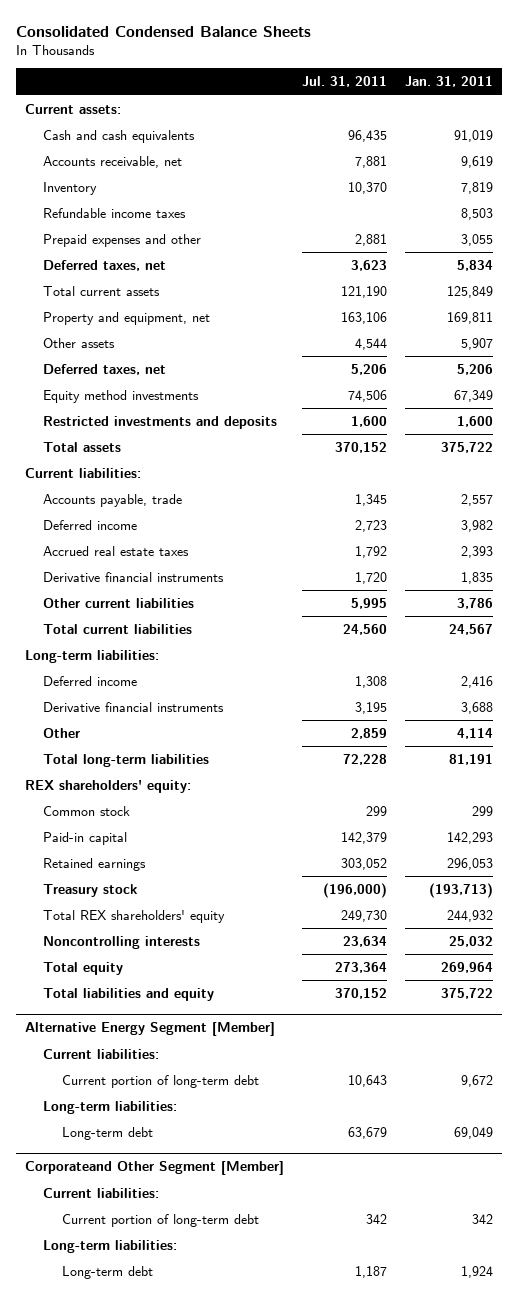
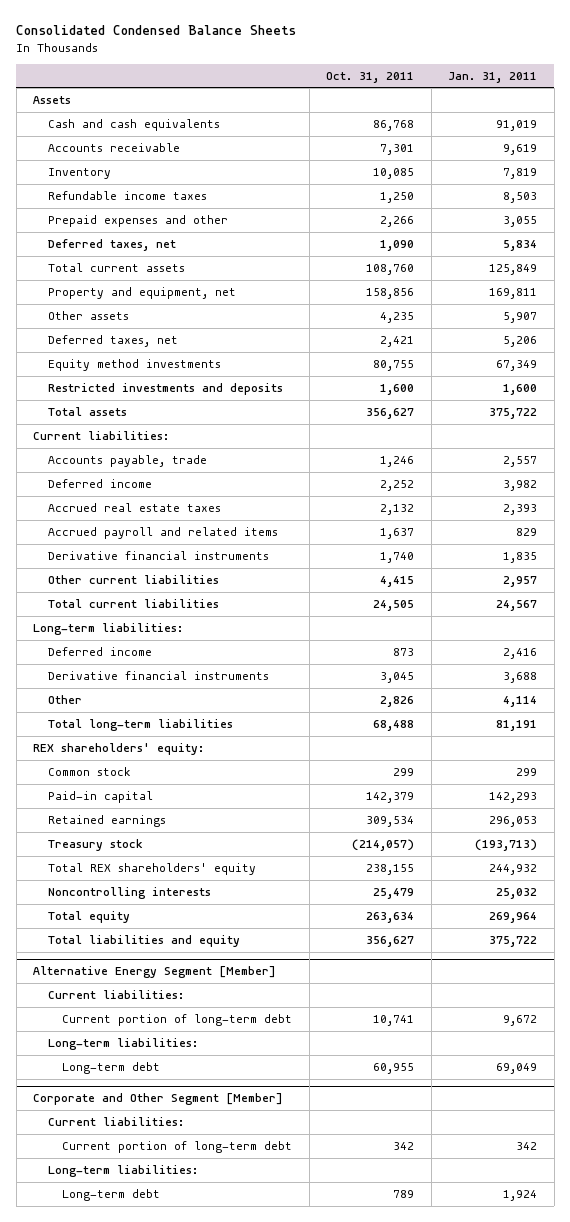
- | Jul. 31, 2011 | Jan. 31, 2011
+ | Oct. 31, 2011 | Jan. 31, 2011
- Current assets:
+ Assets
- Accounts receivable, net | 7,881 | 9,619
+ Accounts receivable | 7,301 | 9,619
+ Accrued payroll and related items | 1,637 | 829
- Other current liabilities | 5,995 | 3,786
+ Other current liabilities | 4,415 | 2,957
- Corporateand Other Segment [Member]
+ Corporate and Other Segment [Member]

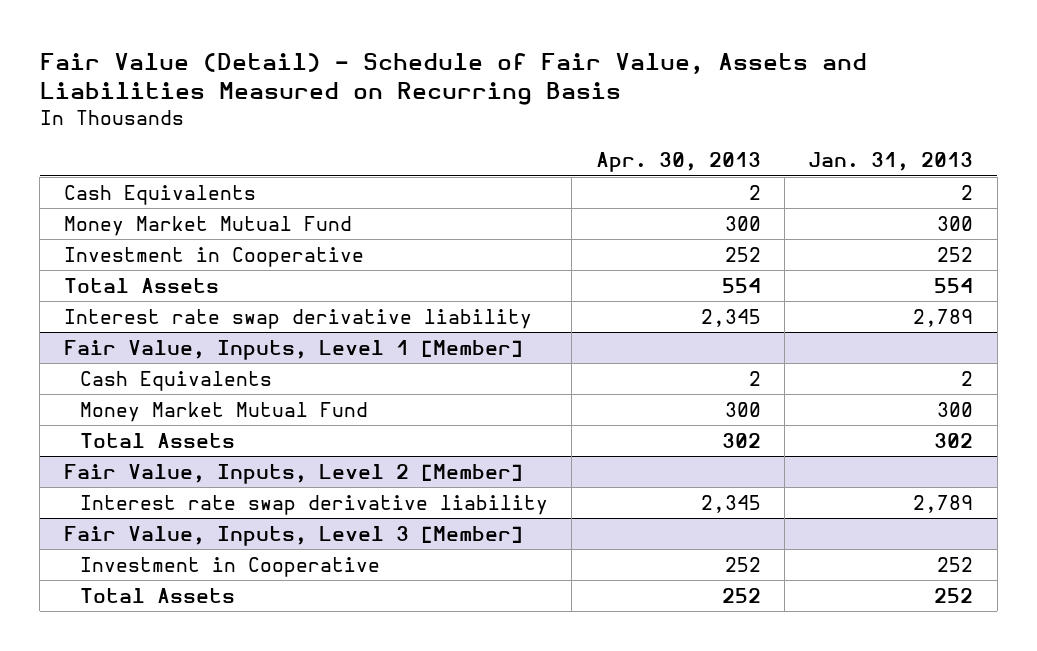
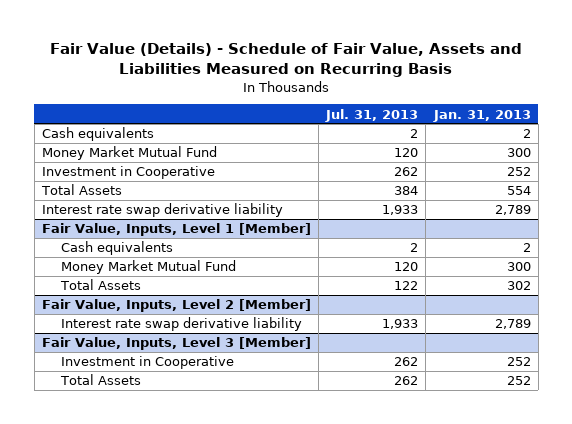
- Fair Value (Detail) - Schedule of Fair Value, Assets and Liabilities Measured on Recurring Basis
+ Fair Value (Details) - Schedule of Fair Value, Assets and Liabilities Measured on Recurring Basis
- | Apr. 30, 2013 | Jan. 31, 2013
+ | Jul. 31, 2013 | Jan. 31, 2013
- Cash Equivalents | 2 | 2
+ Cash equivalents | 2 | 2
@ Fair Value, Inputs, Level 1 [Member]
- Cash Equivalents | 2 | 2
+ Cash equivalents | 2 | 2

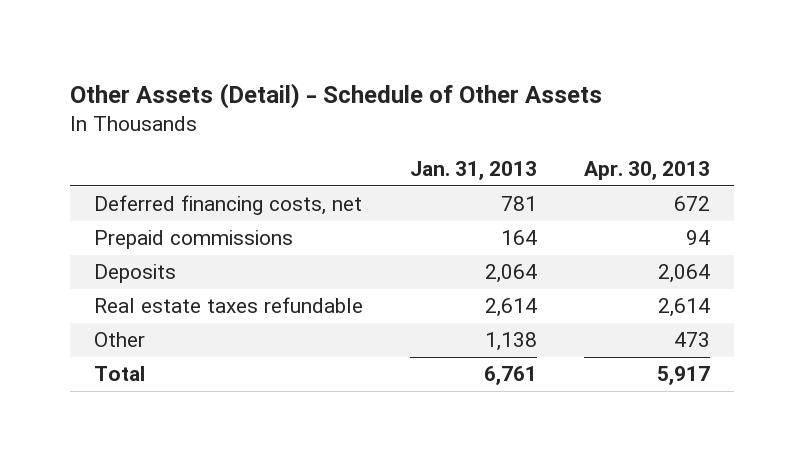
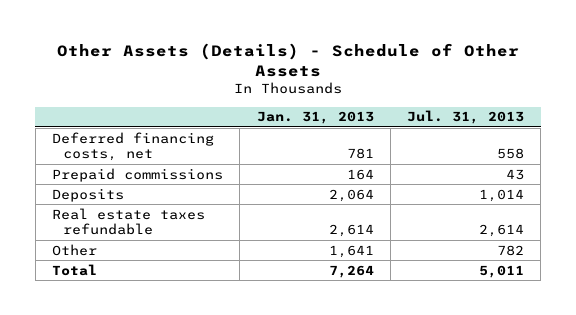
- Other Assets (Detail) - Schedule of Other Assets
+ Other Assets (Details) - Schedule of Other Assets
- | Jan. 31, 2013 | Apr. 30, 2013
+ | Jan. 31, 2013 | Jul. 31, 2013
- Other | 1,138 | 473
- Total | 6,761 | 5,917
+ Other | 1,641 | 782
+ Total | 7,264 | 5,011

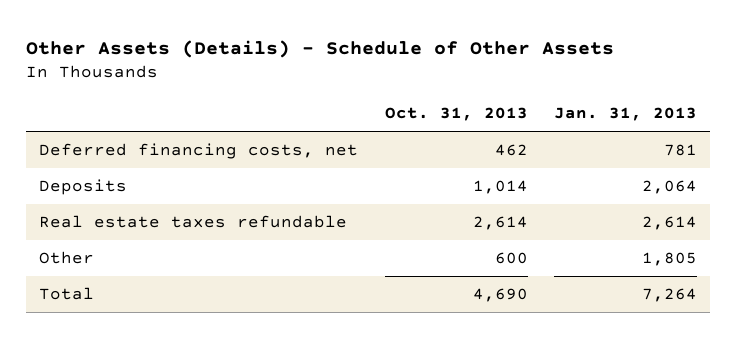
- | Jan. 31, 2013 | Jul. 31, 2013
+ | Oct. 31, 2013 | Jan. 31, 2013
- Prepaid commissions | 164 | 43
- Other | 1,641 | 782
+ Other | 600 | 1,805

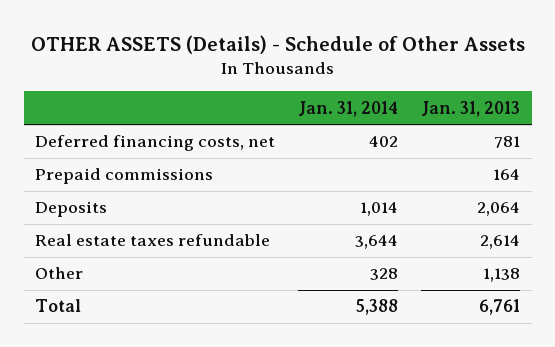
- Other Assets (Details) - Schedule of Other Assets
+ OTHER ASSETS (Details) - Schedule of Other Assets
- | Oct. 31, 2013 | Jan. 31, 2013
+ | Jan. 31, 2014 | Jan. 31, 2013
+ Prepaid commissions | | 164
- Other | 600 | 1,805
- Total | 4,690 | 7,264
+ Other | 328 | 1,138
+ Total | 5,388 | 6,761

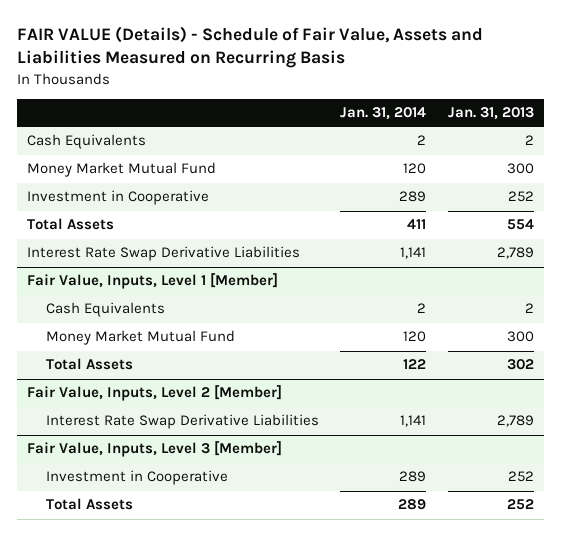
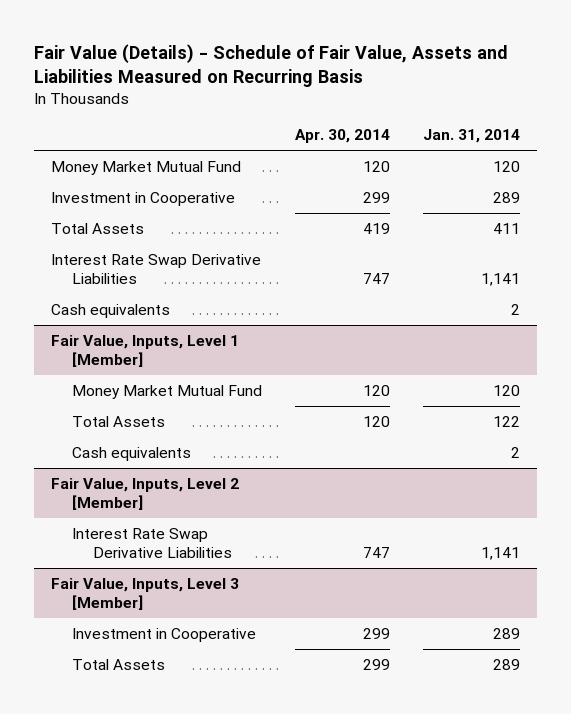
- FAIR VALUE (Details) - Schedule of Fair Value, Assets and Liabilities Measured on Recurring Basis
+ Fair Value (Details) - Schedule of Fair Value, Assets and Liabilities Measured on Recurring Basis
- | Jan. 31, 2014 | Jan. 31, 2013
+ | Apr. 30, 2014 | Jan. 31, 2014
- Cash Equivalents | 2 | 2
+ Cash equivalents | | 2
@ Fair Value, Inputs, Level 1 [Member]
- Cash Equivalents | 2 | 2
+ Cash equivalents | | 2

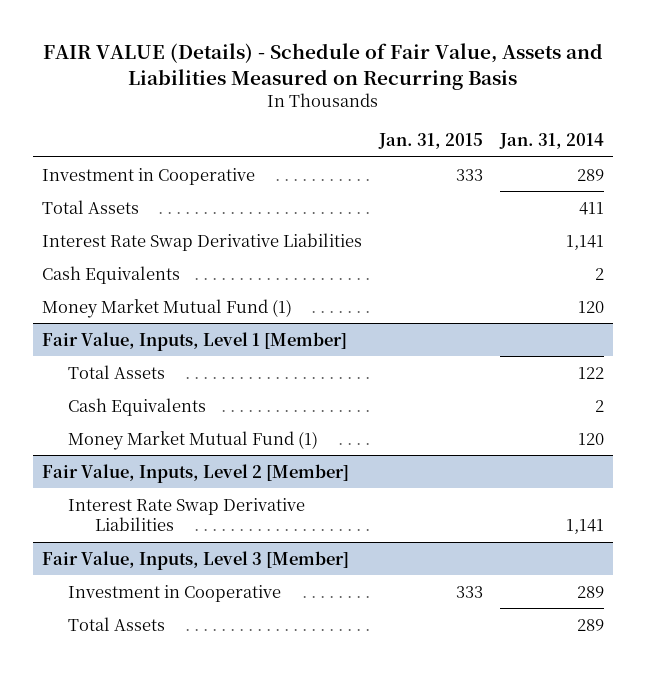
- Fair Value (Details) - Schedule of Fair Value, Assets and Liabilities Measured on Recurring Basis
+ FAIR VALUE (Details) - Schedule of Fair Value, Assets and Liabilities Measured on Recurring Basis
- | Apr. 30, 2014 | Jan. 31, 2014
+ | Jan. 31, 2015 | Jan. 31, 2014
- Money Market Mutual Fund | 120 | 120
- Cash equivalents | | 2
+ Cash Equivalents | | 2
+ Money Market Mutual Fund (1) | | 120
@ Fair Value, Inputs, Level 1 [Member]
- Money Market Mutual Fund | 120 | 120
- Cash equivalents | | 2
+ Cash Equivalents | | 2
+ Money Market Mutual Fund (1) | | 120

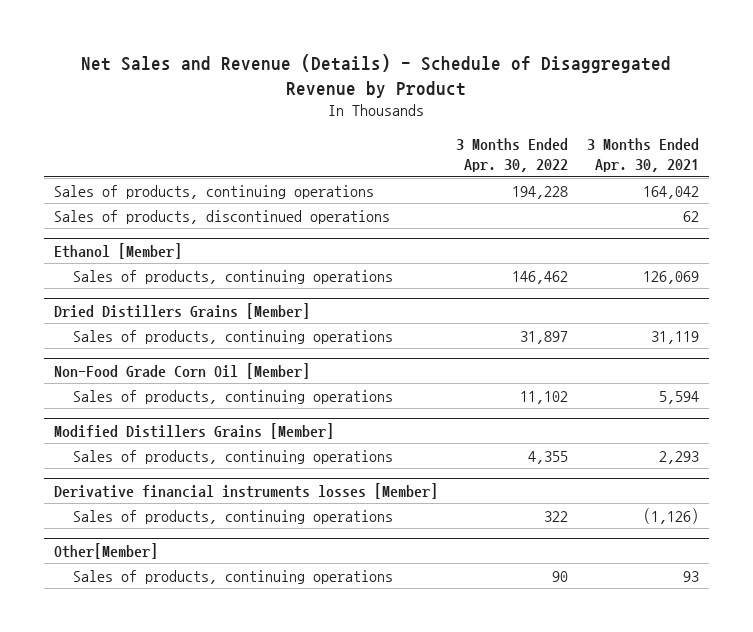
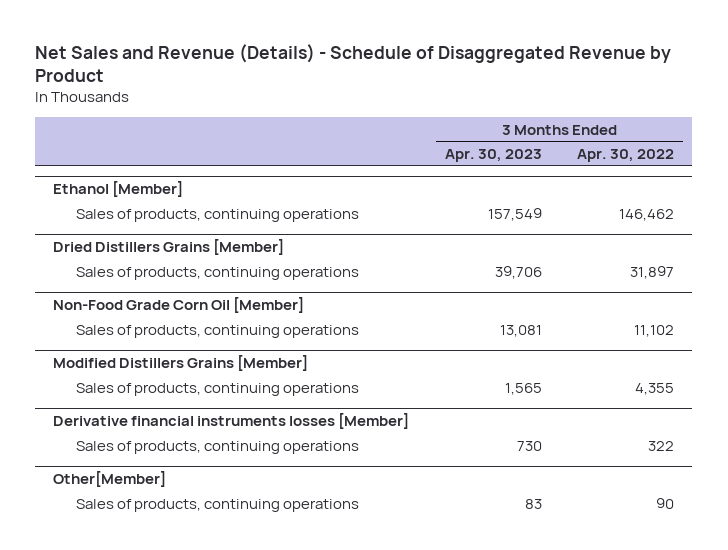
- | 3 Months Ended Apr. 30, 2022 | 3 Months Ended Apr. 30, 2021
+ | 3 Months Ended Apr. 30, 2023 | 3 Months Ended Apr. 30, 2022
- Sales of products, continuing operations | 194,228 | 164,042
- Sales of products, discontinued operations | | 62

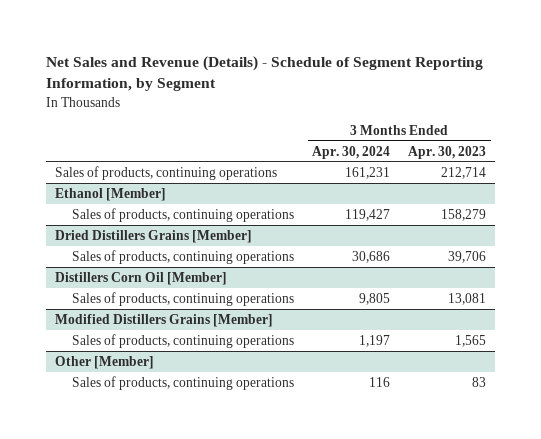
- Net Sales and Revenue (Details) - Schedule of Disaggregated Revenue by Product
+ Net Sales and Revenue (Details) - Schedule of Segment Reporting Information, by Segment
- | 3 Months Ended Apr. 30, 2023 | 3 Months Ended Apr. 30, 2022
+ | 3 Months Ended Apr. 30, 2024 | 3 Months Ended Apr. 30, 2023
+ Sales of products, continuing operations | 161,231 | 212,714
@ Ethanol [Member]
- Sales of products, continuing operations | 157,549 | 146,462
+ Sales of products, continuing operations | 119,427 | 158,279
- Non-Food Grade Corn Oil [Member]
+ Distillers Corn Oil [Member]
- Derivative financial instruments losses [Member]
- Sales of products, continuing operations | 730 | 322
- Other[Member]
+ Other [Member]

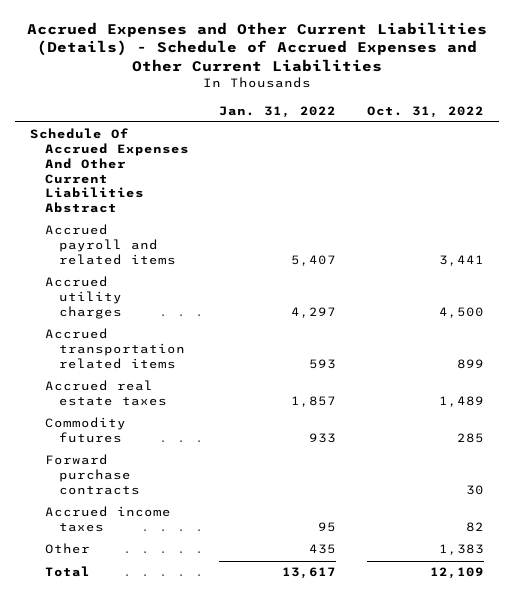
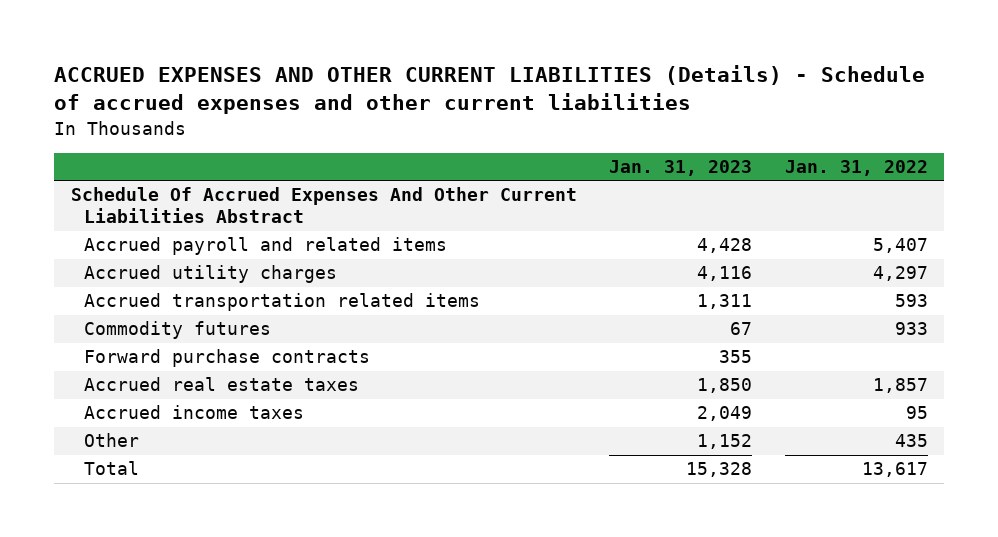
- Accrued Expenses and Other Current Liabilities (Details) - Schedule of Accrued Expenses and Other Current Liabilities
+ ACCRUED EXPENSES AND OTHER CURRENT LIABILITIES (Details) - Schedule of accrued expenses and other current liabilities
- | Jan. 31, 2022 | Oct. 31, 2022
+ | Jan. 31, 2023 | Jan. 31, 2022
moved down: Accrued real estate taxes | 1,850 | 1,857

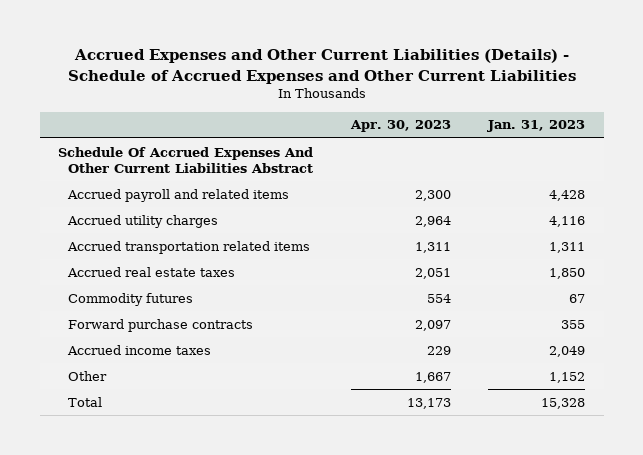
- ACCRUED EXPENSES AND OTHER CURRENT LIABILITIES (Details) - Schedule of accrued expenses and other current liabilities
+ Accrued Expenses and Other Current Liabilities (Details) - Schedule of Accrued Expenses and Other Current Liabilities
- | Jan. 31, 2023 | Jan. 31, 2022
+ | Apr. 30, 2023 | Jan. 31, 2023
moved up: Accrued real estate taxes | 2,051 | 1,850

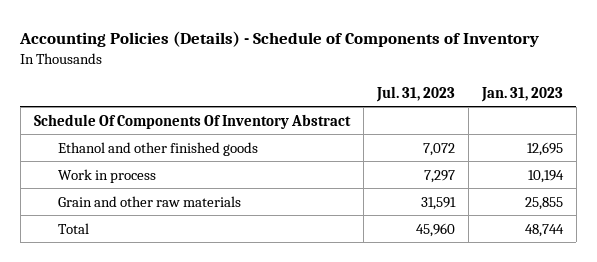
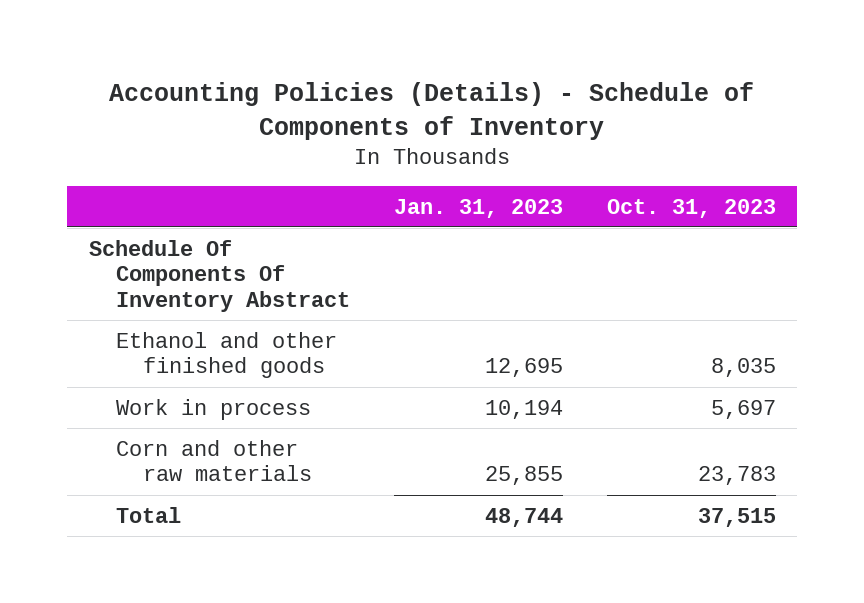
- | Jul. 31, 2023 | Jan. 31, 2023
+ | Jan. 31, 2023 | Oct. 31, 2023
- Grain and other raw materials | 31,591 | 25,855
+ Corn and other raw materials | 25,855 | 23,783

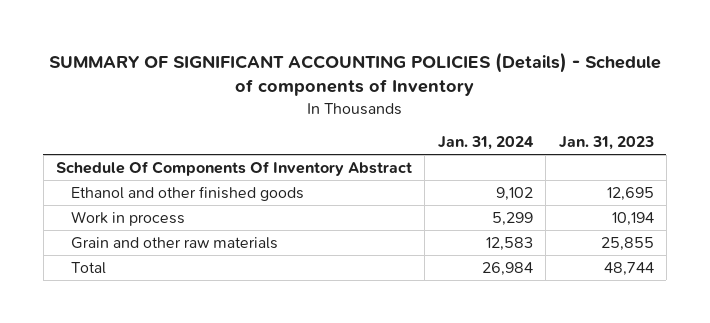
- Accounting Policies (Details) - Schedule of Components of Inventory
+ SUMMARY OF SIGNIFICANT ACCOUNTING POLICIES (Details) - Schedule of components of Inventory
- | Jan. 31, 2023 | Oct. 31, 2023
+ | Jan. 31, 2024 | Jan. 31, 2023
- Corn and other raw materials | 25,855 | 23,783
+ Grain and other raw materials | 12,583 | 25,855

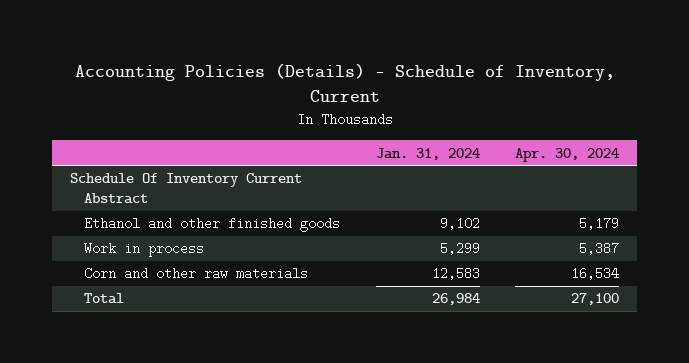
- SUMMARY OF SIGNIFICANT ACCOUNTING POLICIES (Details) - Schedule of components of Inventory
+ Accounting Policies (Details) - Schedule of Inventory, Current
- | Jan. 31, 2024 | Jan. 31, 2023
+ | Jan. 31, 2024 | Apr. 30, 2024
- Schedule Of Components Of Inventory Abstract
+ Schedule Of Inventory Current Abstract
- Grain and other raw materials | 12,583 | 25,855
+ Corn and other raw materials | 12,583 | 16,534

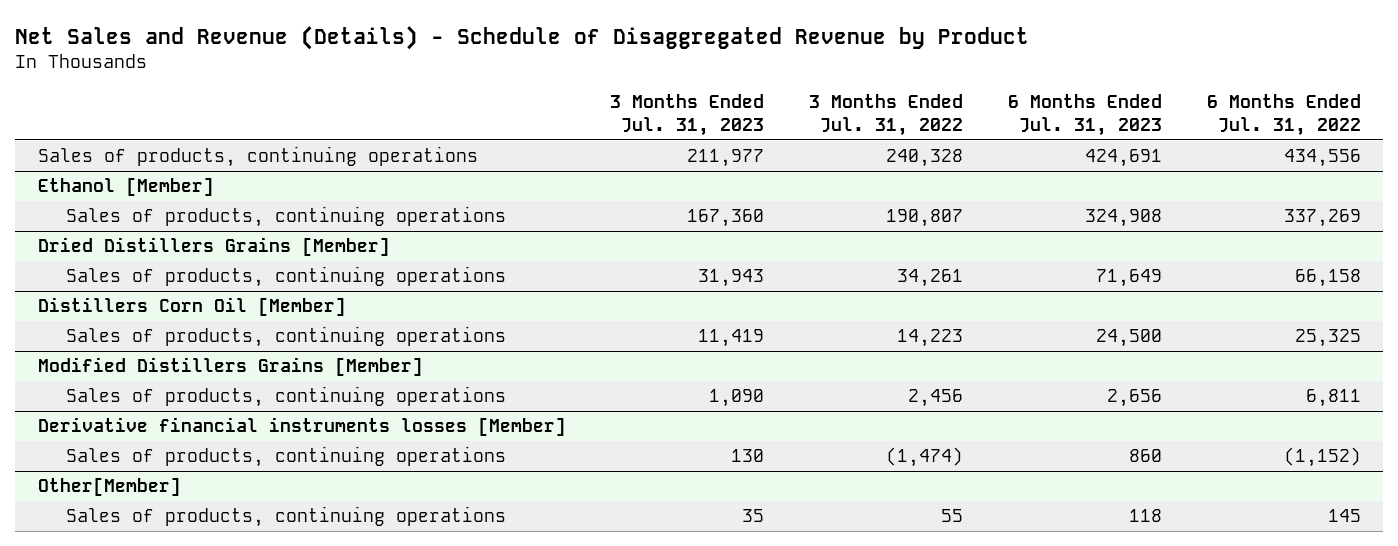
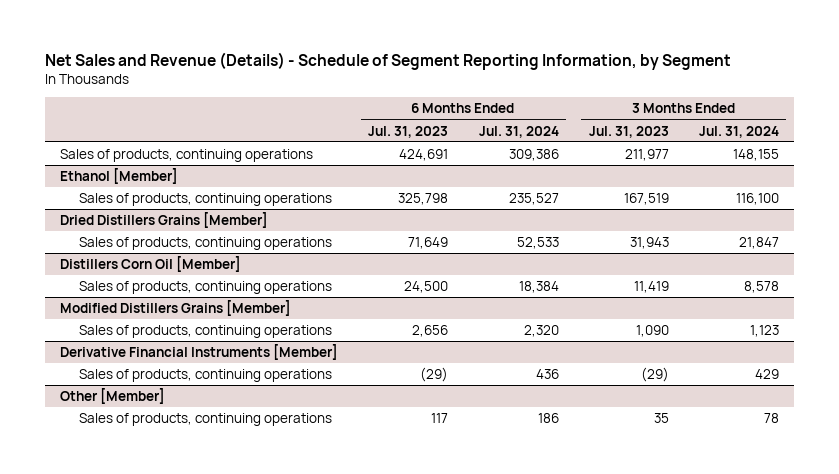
- Net Sales and Revenue (Details) - Schedule of Disaggregated Revenue by Product
+ Net Sales and Revenue (Details) - Schedule of Segment Reporting Information, by Segment
- | 3 Months Ended Jul. 31, 2023 | 3 Months Ended Jul. 31, 2022 | 6 Months Ended Jul. 31, 2023 | 6 Months Ended Jul. 31, 2022
+ | 6 Months Ended Jul. 31, 2023 | 6 Months Ended Jul. 31, 2024 | 3 Months Ended Jul. 31, 2023 | 3 Months Ended Jul. 31, 2024
@ Ethanol [Member]
- Sales of products, continuing operations | 167,360 | 190,807 | 324,908 | 337,269
+ Sales of products, continuing operations | 325,798 | 235,527 | 167,519 | 116,100
- Derivative financial instruments losses [Member]
- Sales of products, continuing operations | 130 | (1,474) | 860 | (1,152)
- Other[Member]
- Sales of products, continuing operations | 35 | 55 | 118 | 145
+ Derivative Financial Instruments [Member]
+ Sales of products, continuing operations | (29) | 436 | (29) | 429
+ Other [Member]
+ Sales of products, continuing operations | 117 | 186 | 35 | 78

